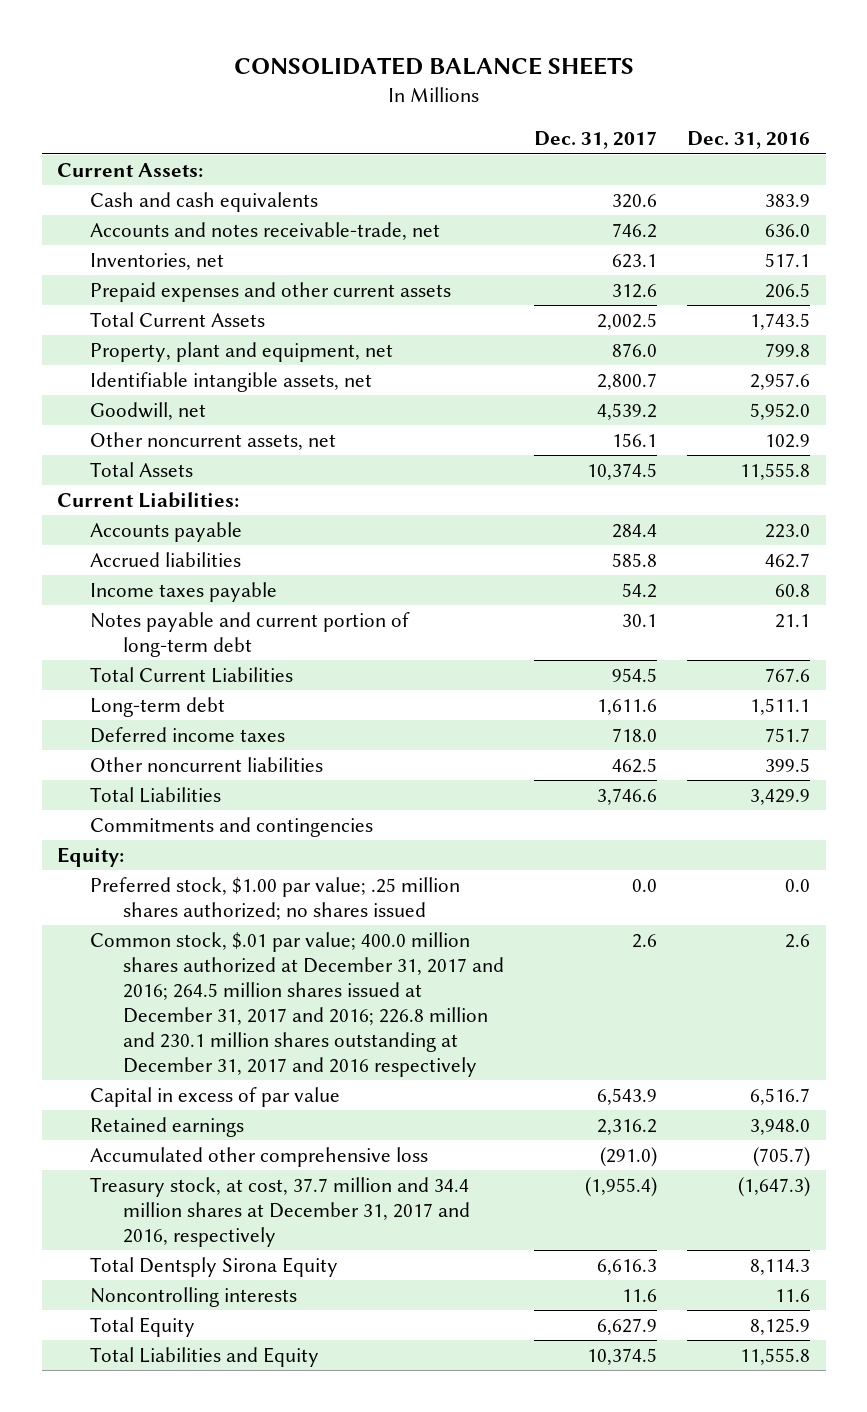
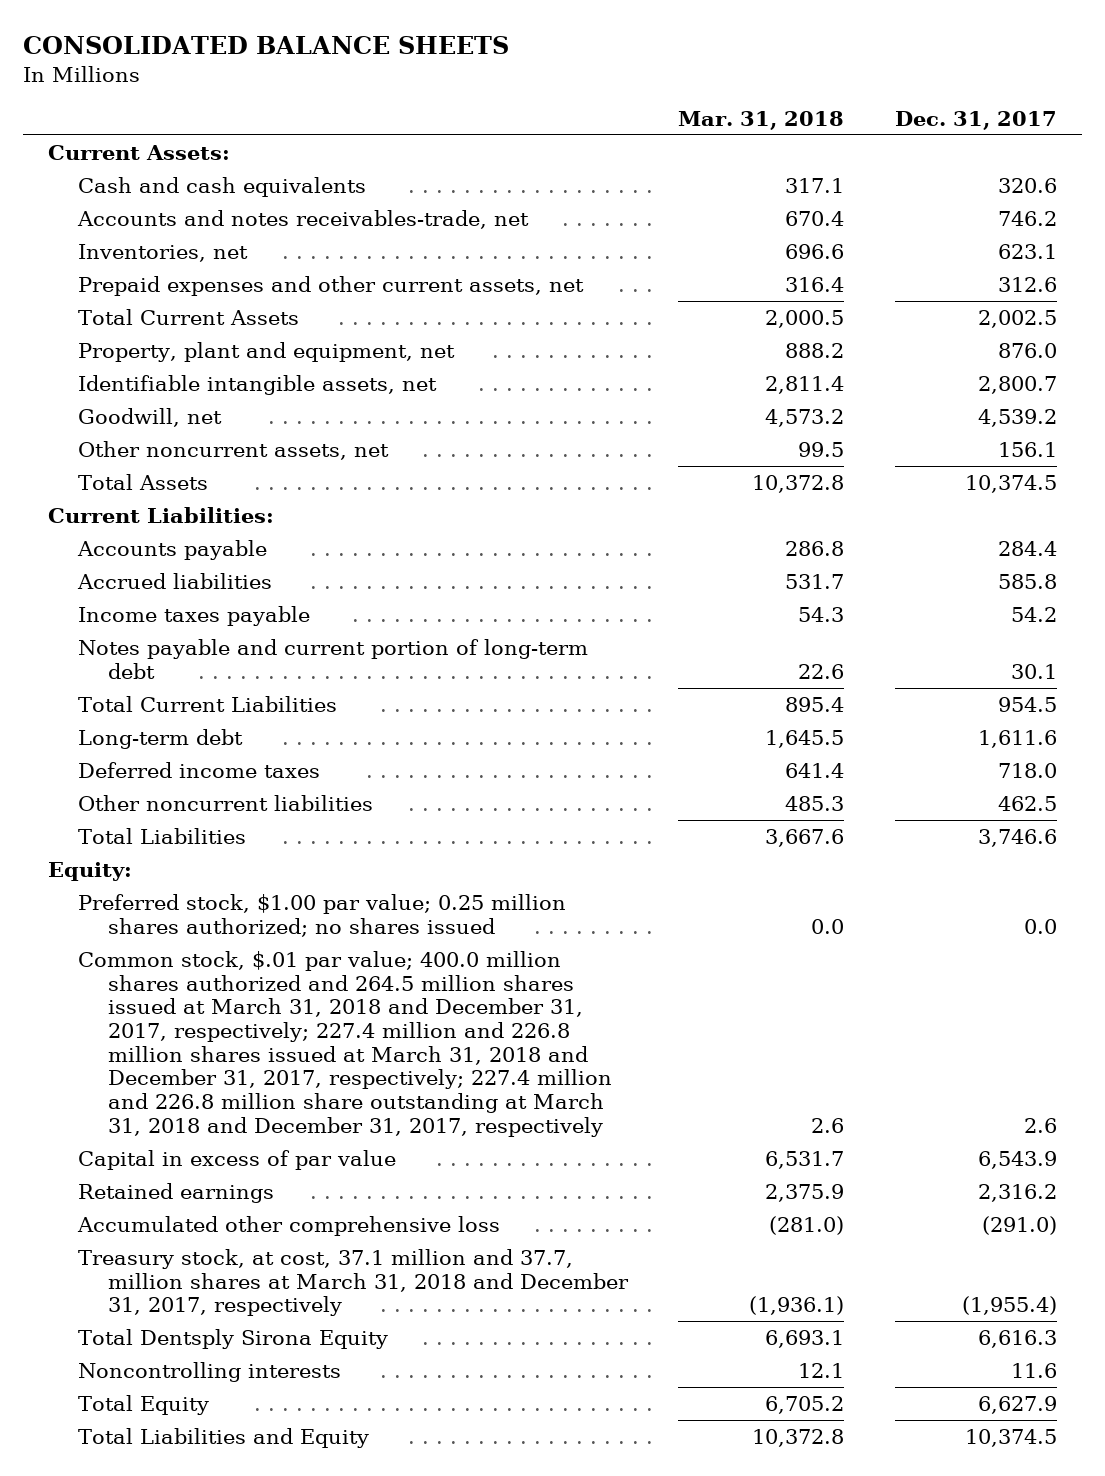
- | Dec. 31, 2017 | Dec. 31, 2016
+ | Mar. 31, 2018 | Dec. 31, 2017
- Accounts and notes receivable-trade, net | 746.2 | 636.0
+ Accounts and notes receivables-trade, net | 670.4 | 746.2
- Prepaid expenses and other current assets | 312.6 | 206.5
+ Prepaid expenses and other current assets, net | 316.4 | 312.6
- Commitments and contingencies
- Preferred stock, $1.00 par value; .25 million shares authorized; no shares issued | 0.0 | 0.0
- Common stock, $.01 par value; 400.0 million shares authorized at December 31, 2017 and 2016; 264.5 million shares issued at December 31, 2017 and 2016; 226.8 million and 230.1 million shares outstanding at December 31, 2017 and 2016 respectively | 2.6 | 2.6
+ Preferred stock, $1.00 par value; 0.25 million shares authorized; no shares issued | 0.0 | 0.0
+ Common stock, $.01 par value; 400.0 million shares authorized and 264.5 million shares issued at March 31, 2018 and December 31, 2017, respectively; 227.4 million and 226.8 million shares issued at March 31, 2018 and December 31, 2017, respectively; 227.4 million and 226.8 million share outstanding at March 31, 2018 and December 31, 2017, respectively | 2.6 | 2.6
- Treasury stock, at cost, 37.7 million and 34.4 million shares at December 31, 2017 and 2016, respectively | (1,955.4) | (1,647.3)
+ Treasury stock, at cost, 37.1 million and 37.7, million shares at March 31, 2018 and December 31, 2017, respectively | (1,936.1) | (1,955.4)

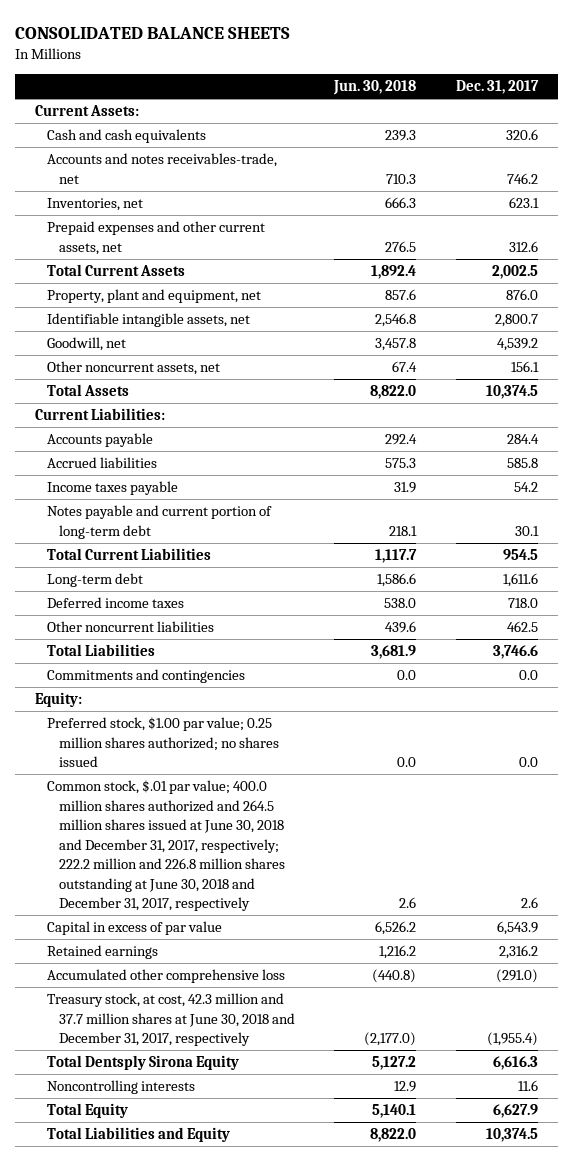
- | Mar. 31, 2018 | Dec. 31, 2017
+ | Jun. 30, 2018 | Dec. 31, 2017
+ Commitments and contingencies | 0.0 | 0.0
- Common stock, $.01 par value; 400.0 million shares authorized and 264.5 million shares issued at March 31, 2018 and December 31, 2017, respectively; 227.4 million and 226.8 million shares issued at March 31, 2018 and December 31, 2017, respectively; 227.4 million and 226.8 million share outstanding at March 31, 2018 and December 31, 2017, respectively | 2.6 | 2.6
+ Common stock, $.01 par value; 400.0 million shares authorized and 264.5 million shares issued at June 30, 2018 and December 31, 2017, respectively; 222.2 million and 226.8 million shares outstanding at June 30, 2018 and December 31, 2017, respectively | 2.6 | 2.6
- Treasury stock, at cost, 37.1 million and 37.7, million shares at March 31, 2018 and December 31, 2017, respectively | (1,936.1) | (1,955.4)
+ Treasury stock, at cost, 42.3 million and 37.7 million shares at June 30, 2018 and December 31, 2017, respectively | (2,177.0) | (1,955.4)

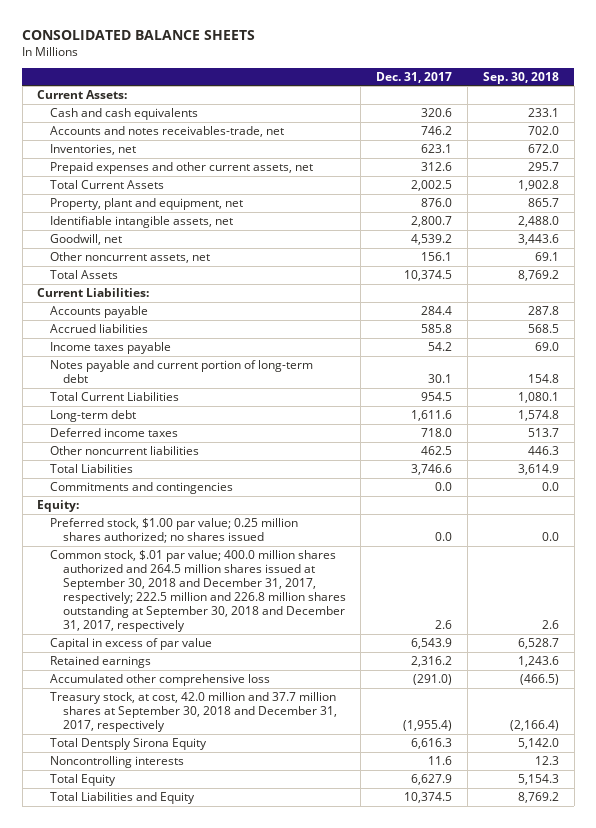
- | Jun. 30, 2018 | Dec. 31, 2017
+ | Dec. 31, 2017 | Sep. 30, 2018
- Common stock, $.01 par value; 400.0 million shares authorized and 264.5 million shares issued at June 30, 2018 and December 31, 2017, respectively; 222.2 million and 226.8 million shares outstanding at June 30, 2018 and December 31, 2017, respectively | 2.6 | 2.6
+ Common stock, $.01 par value; 400.0 million shares authorized and 264.5 million shares issued at September 30, 2018 and December 31, 2017, respectively; 222.5 million and 226.8 million shares outstanding at September 30, 2018 and December 31, 2017, respectively | 2.6 | 2.6
- Treasury stock, at cost, 42.3 million and 37.7 million shares at June 30, 2018 and December 31, 2017, respectively | (2,177.0) | (1,955.4)
+ Treasury stock, at cost, 42.0 million and 37.7 million shares at September 30, 2018 and December 31, 2017, respectively | (1,955.4) | (2,166.4)

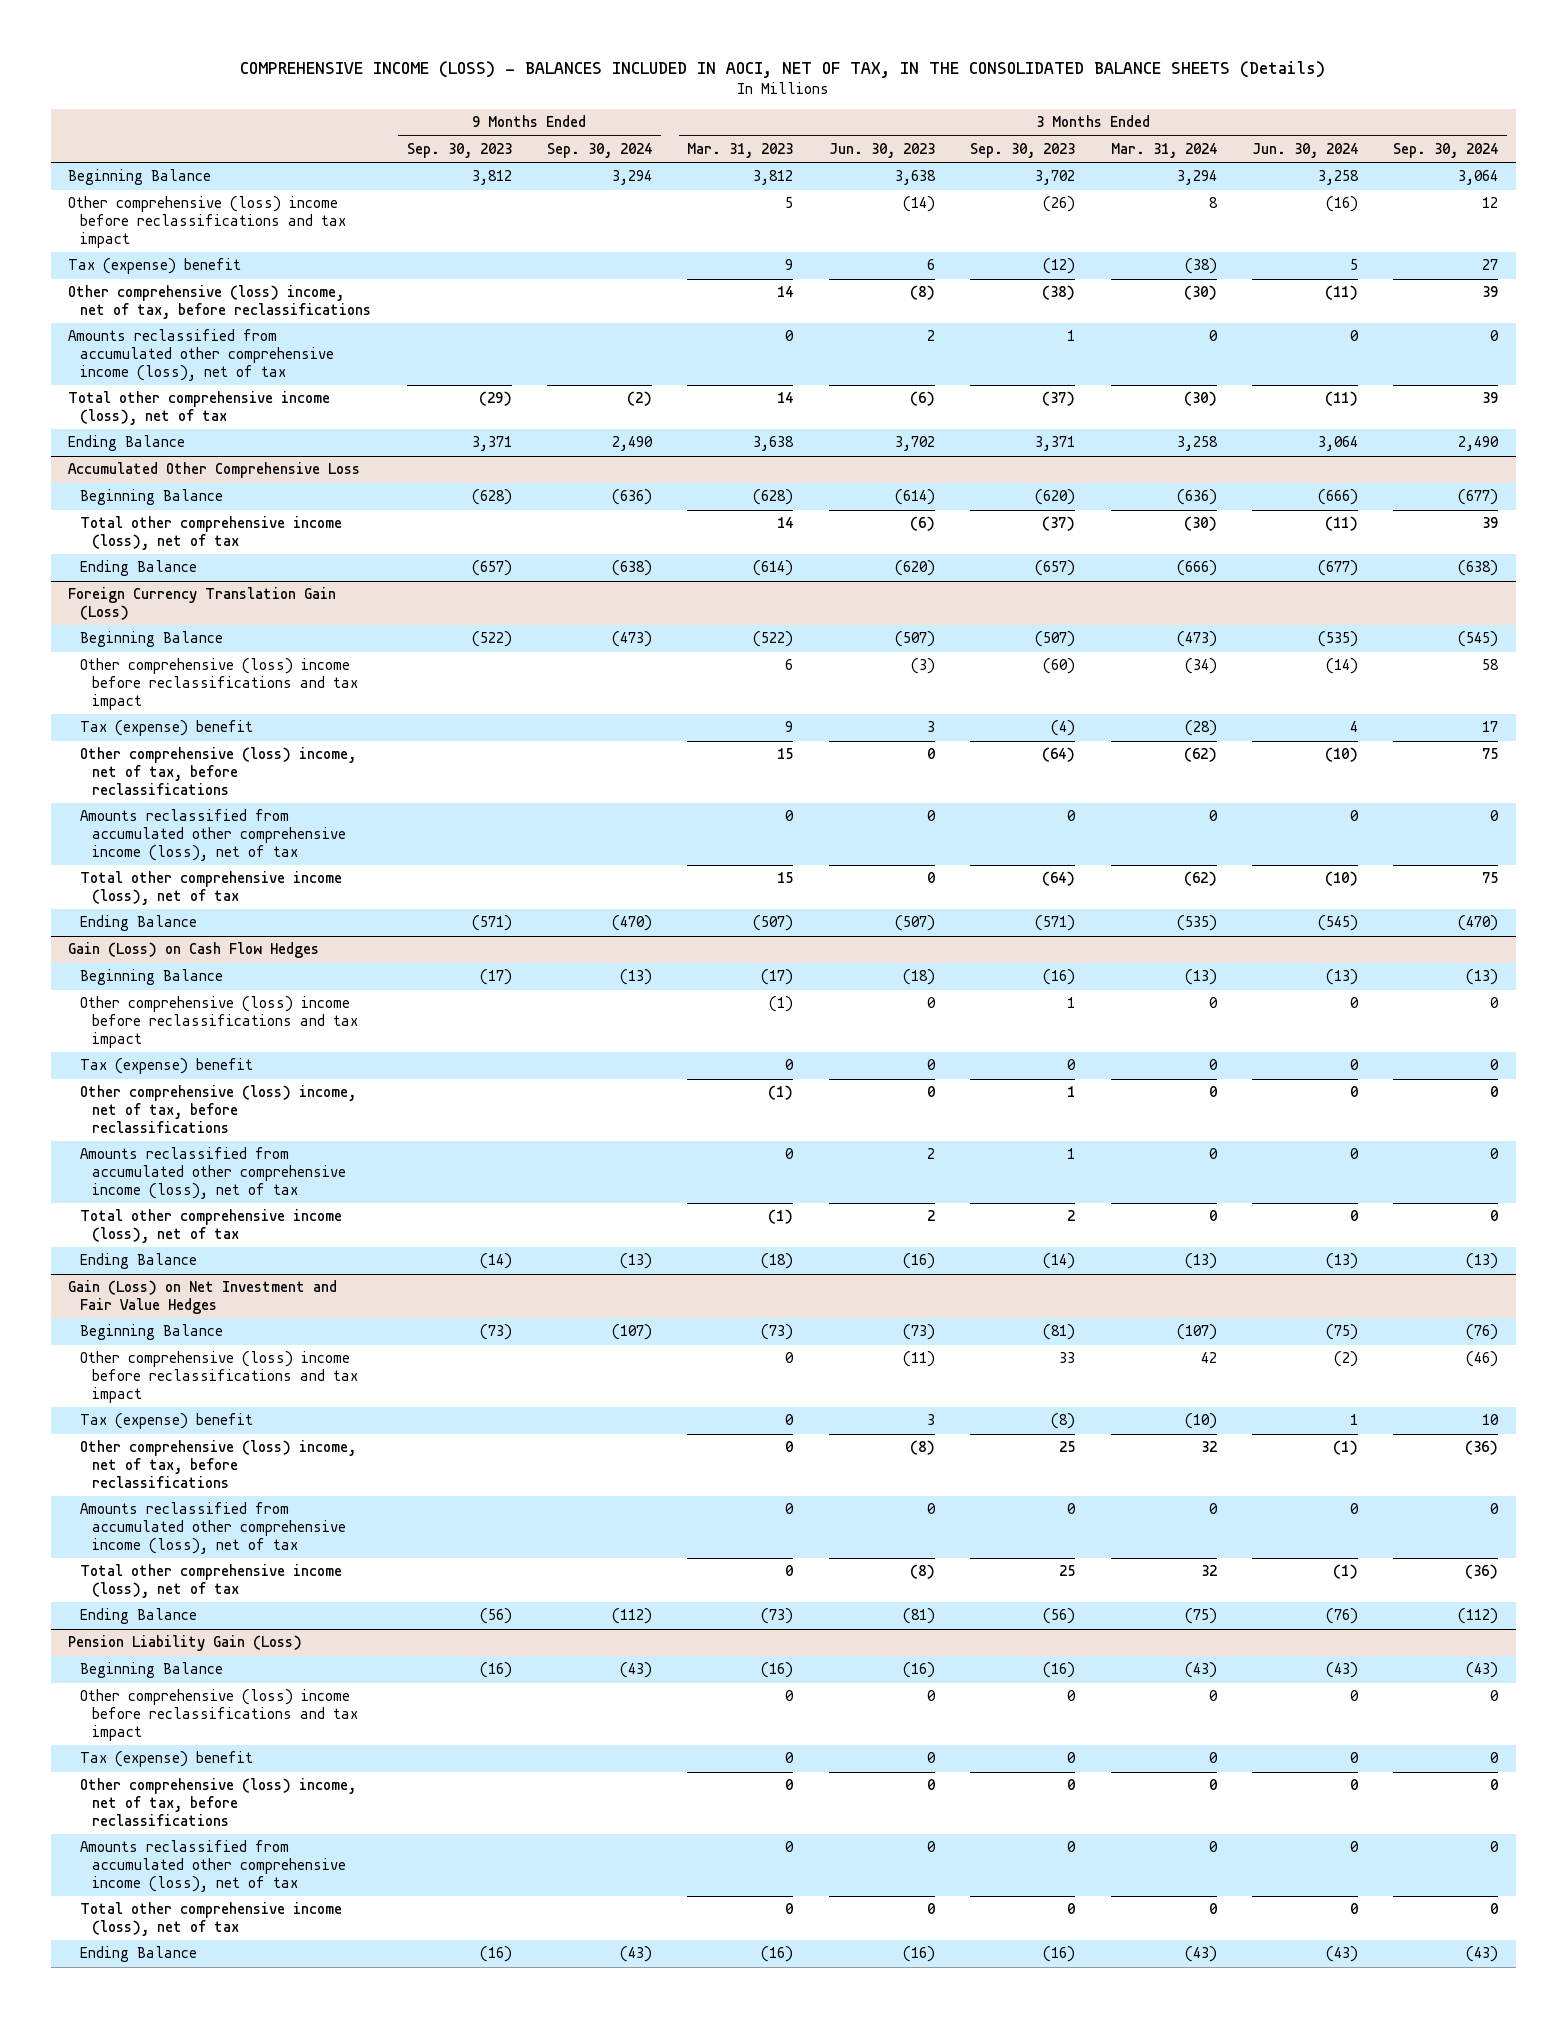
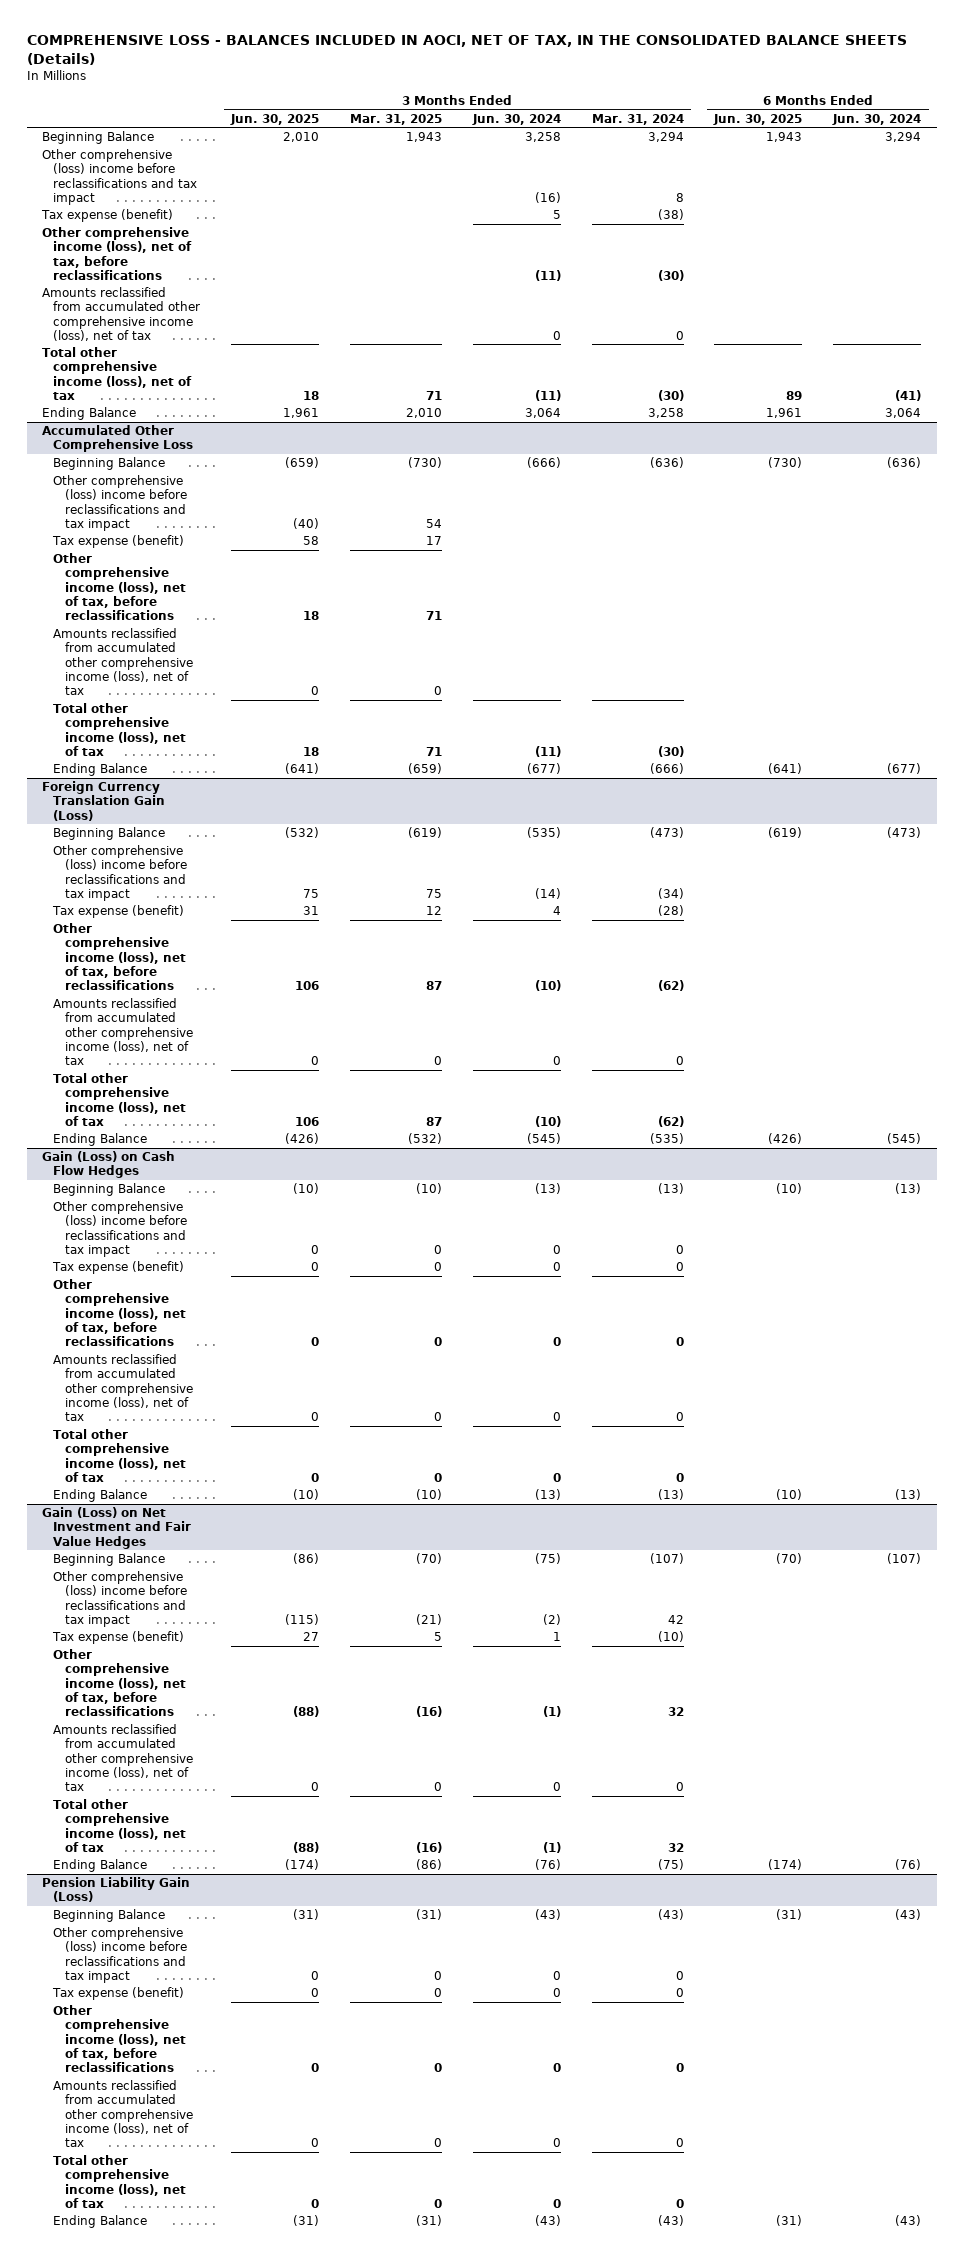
- COMPREHENSIVE INCOME (LOSS) - BALANCES INCLUDED IN AOCI, NET OF TAX, IN THE CONSOLIDATED BALANCE SHEETS (Details)
+ COMPREHENSIVE LOSS - BALANCES INCLUDED IN AOCI, NET OF TAX, IN THE CONSOLIDATED BALANCE SHEETS (Details)
- | 9 Months Ended Sep. 30, 2023 | 9 Months Ended Sep. 30, 2024 | 3 Months Ended Mar. 31, 2023 | 3 Months Ended Jun. 30, 2023 | 3 Months Ended Sep. 30, 2023 | 3 Months Ended Mar. 31, 2024 | 3 Months Ended Jun. 30, 2024 | 3 Months Ended Sep. 30, 2024
+ | 3 Months Ended Jun. 30, 2025 | 3 Months Ended Mar. 31, 2025 | 3 Months Ended Jun. 30, 2024 | 3 Months Ended Mar. 31, 2024 | 6 Months Ended Jun. 30, 2025 | 6 Months Ended Jun. 30, 2024
- Tax (expense) benefit | | | 9 | 6 | (12) | (38) | 5 | 27
- Other comprehensive (loss) income, net of tax, before reclassifications | | | 14 | (8) | (38) | (30) | (11) | 39
+ Tax expense (benefit) | | | 5 | (38) | |
+ Other comprehensive income (loss), net of tax, before reclassifications | | | (11) | (30) | |
@ Accumulated Other Comprehensive Loss
+ Other comprehensive (loss) income before reclassifications and tax impact | (40) | 54 | | | |
+ Tax expense (benefit) | 58 | 17 | | | |
+ Other comprehensive income (loss), net of tax, before reclassifications | 18 | 71 | | | |
+ Amounts reclassified from accumulated other comprehensive income (loss), net of tax | 0 | 0 | | | |
@ Foreign Currency Translation Gain (Loss)
- Tax (expense) benefit | | | 9 | 3 | (4) | (28) | 4 | 17
- Other comprehensive (loss) income, net of tax, before reclassifications | | | 15 | 0 | (64) | (62) | (10) | 75
+ Tax expense (benefit) | 31 | 12 | 4 | (28) | |
+ Other comprehensive income (loss), net of tax, before reclassifications | 106 | 87 | (10) | (62) | |
@ Gain (Loss) on Cash Flow Hedges
- Tax (expense) benefit | | | 0 | 0 | 0 | 0 | 0 | 0
- Other comprehensive (loss) income, net of tax, before reclassifications | | | (1) | 0 | 1 | 0 | 0 | 0
+ Tax expense (benefit) | 0 | 0 | 0 | 0 | |
+ Other comprehensive income (loss), net of tax, before reclassifications | 0 | 0 | 0 | 0 | |
@ Gain (Loss) on Net Investment and Fair Value Hedges
- Tax (expense) benefit | | | 0 | 3 | (8) | (10) | 1 | 10
- Other comprehensive (loss) income, net of tax, before reclassifications | | | 0 | (8) | 25 | 32 | (1) | (36)
+ Tax expense (benefit) | 27 | 5 | 1 | (10) | |
+ Other comprehensive income (loss), net of tax, before reclassifications | (88) | (16) | (1) | 32 | |
@ Pension Liability Gain (Loss)
- Tax (expense) benefit | | | 0 | 0 | 0 | 0 | 0 | 0
- Other comprehensive (loss) income, net of tax, before reclassifications | | | 0 | 0 | 0 | 0 | 0 | 0
+ Tax expense (benefit) | 0 | 0 | 0 | 0 | |
+ Other comprehensive income (loss), net of tax, before reclassifications | 0 | 0 | 0 | 0 | |

